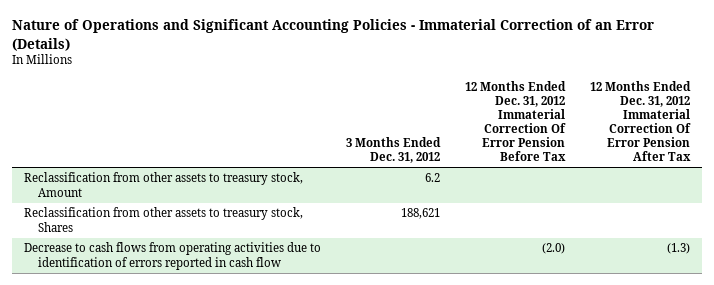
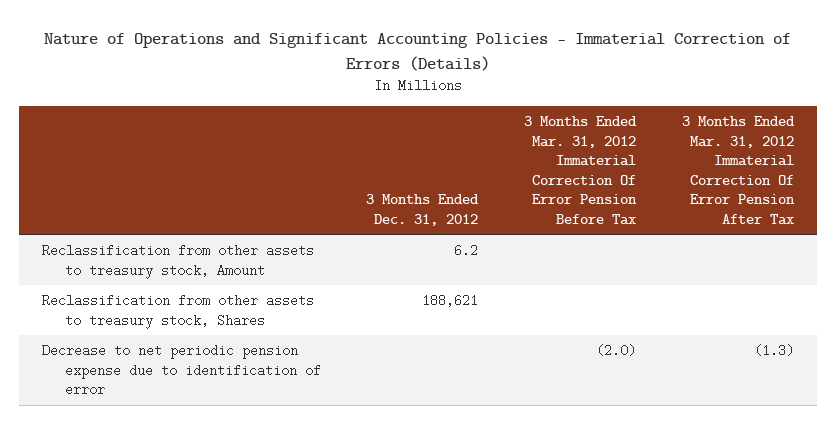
- Nature of Operations and Significant Accounting Policies - Immaterial Correction of an Error (Details)
+ Nature of Operations and Significant Accounting Policies - Immaterial Correction of Errors (Details)
- | 3 Months Ended Dec. 31, 2012 | 12 Months Ended Dec. 31, 2012 Immaterial Correction Of Error Pension Before Tax | 12 Months Ended Dec. 31, 2012 Immaterial Correction Of Error Pension After Tax
+ | 3 Months Ended Dec. 31, 2012 | 3 Months Ended Mar. 31, 2012 Immaterial Correction Of Error Pension Before Tax | 3 Months Ended Mar. 31, 2012 Immaterial Correction Of Error Pension After Tax
- Decrease to cash flows from operating activities due to identification of errors reported in cash flow | | (2.0) | (1.3)
+ Decrease to net periodic pension expense due to identification of error | | (2.0) | (1.3)

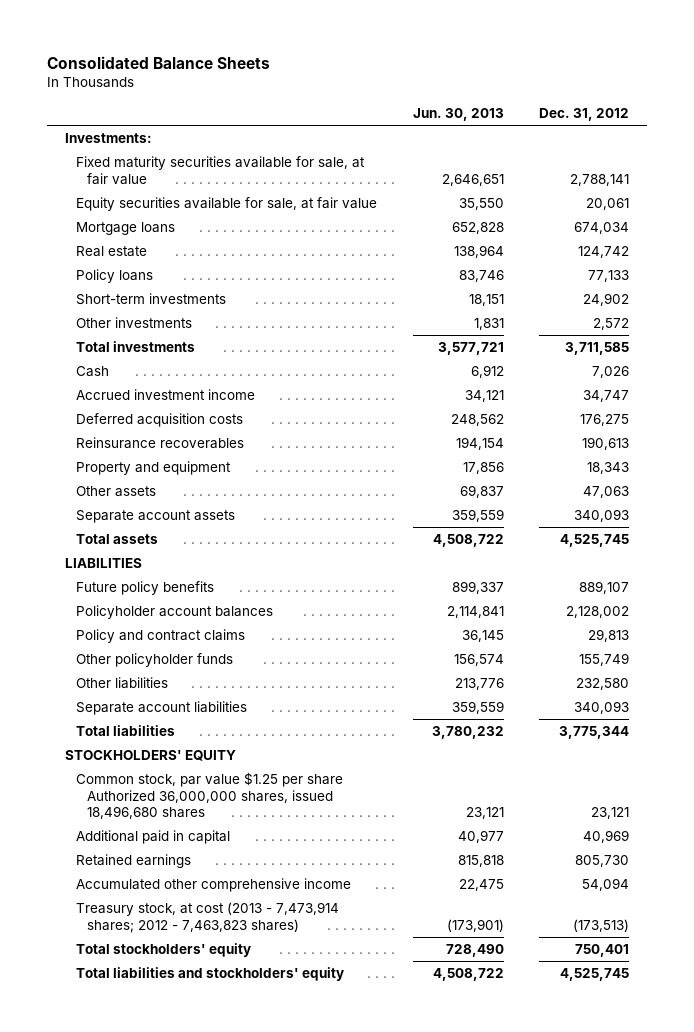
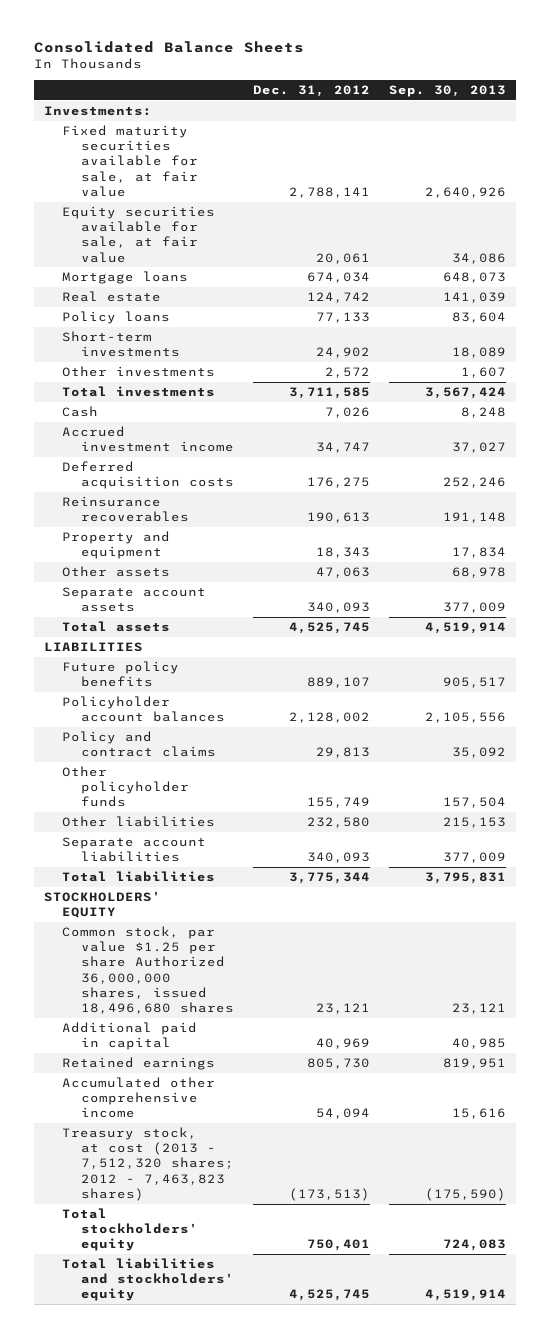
- | Jun. 30, 2013 | Dec. 31, 2012
+ | Dec. 31, 2012 | Sep. 30, 2013
- Treasury stock, at cost (2013 - 7,473,914 shares; 2012 - 7,463,823 shares) | (173,901) | (173,513)
+ Treasury stock, at cost (2013 - 7,512,320 shares; 2012 - 7,463,823 shares) | (173,513) | (175,590)

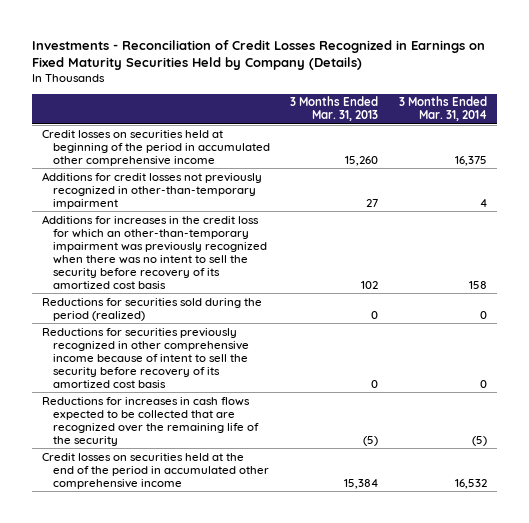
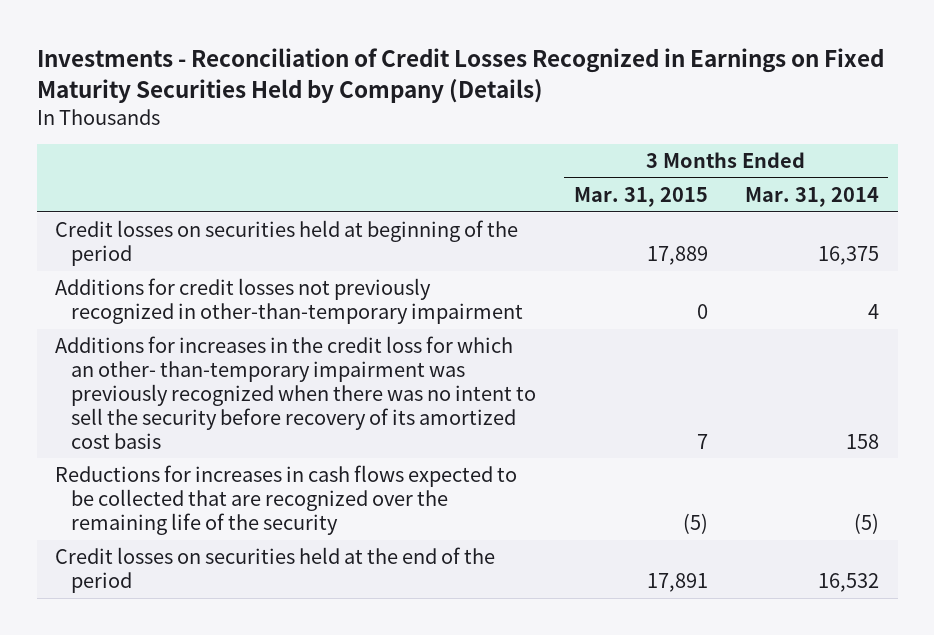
- | 3 Months Ended Mar. 31, 2013 | 3 Months Ended Mar. 31, 2014
+ | 3 Months Ended Mar. 31, 2015 | 3 Months Ended Mar. 31, 2014
- Credit losses on securities held at beginning of the period in accumulated other comprehensive income | 15,260 | 16,375
+ Credit losses on securities held at beginning of the period | 17,889 | 16,375
- Additions for increases in the credit loss for which an other-than-temporary impairment was previously recognized when there was no intent to sell the security before recovery of its amortized cost basis | 102 | 158
- Reductions for securities sold during the period (realized) | 0 | 0
- Reductions for securities previously recognized in other comprehensive income because of intent to sell the security before recovery of its amortized cost basis | 0 | 0
+ Additions for increases in the credit loss for which an other- than-temporary impairment was previously recognized when there was no intent to sell the security before recovery of its amortized cost basis | 7 | 158
- Credit losses on securities held at the end of the period in accumulated other comprehensive income | 15,384 | 16,532
+ Credit losses on securities held at the end of the period | 17,891 | 16,532

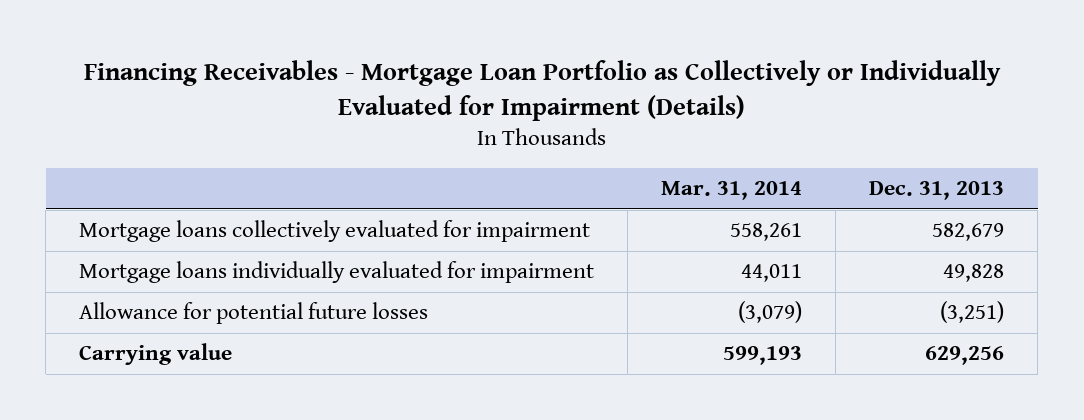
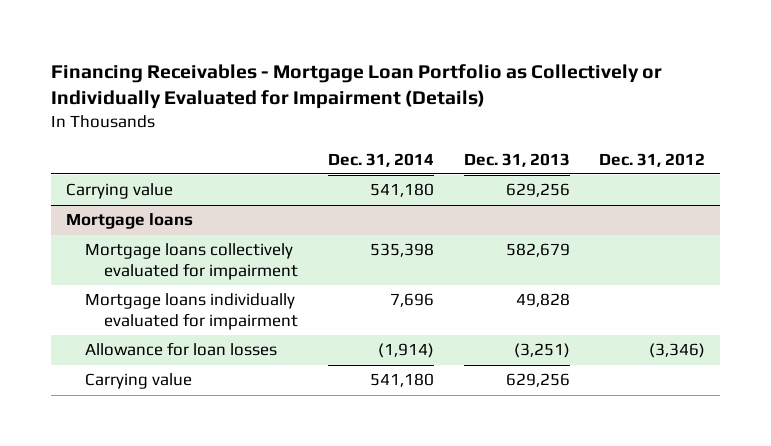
- | Mar. 31, 2014 | Dec. 31, 2013
+ | Dec. 31, 2014 | Dec. 31, 2013 | Dec. 31, 2012
+ Carrying value | 541,180 | 629,256 |
+ Mortgage loans
- Allowance for potential future losses | (3,079) | (3,251)
+ Allowance for loan losses | (1,914) | (3,251) | (3,346)

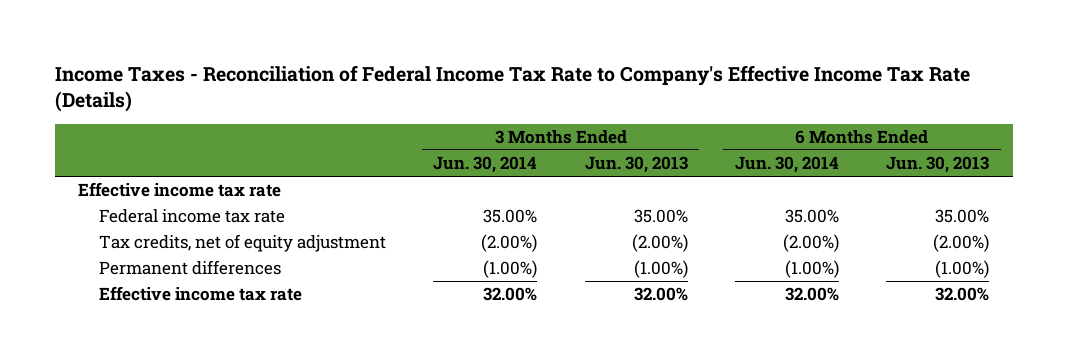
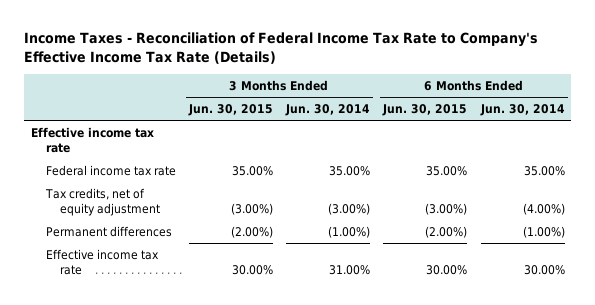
- | 3 Months Ended Jun. 30, 2014 | 3 Months Ended Jun. 30, 2013 | 6 Months Ended Jun. 30, 2014 | 6 Months Ended Jun. 30, 2013
+ | 3 Months Ended Jun. 30, 2015 | 3 Months Ended Jun. 30, 2014 | 6 Months Ended Jun. 30, 2015 | 6 Months Ended Jun. 30, 2014
- Tax credits, net of equity adjustment | (2.00%) | (2.00%) | (2.00%) | (2.00%)
+ Tax credits, net of equity adjustment | (3.00%) | (3.00%) | (3.00%) | (4.00%)
- Effective income tax rate | 32.00% | 32.00% | 32.00% | 32.00%
+ Effective income tax rate | 30.00% | 31.00% | 30.00% | 30.00%

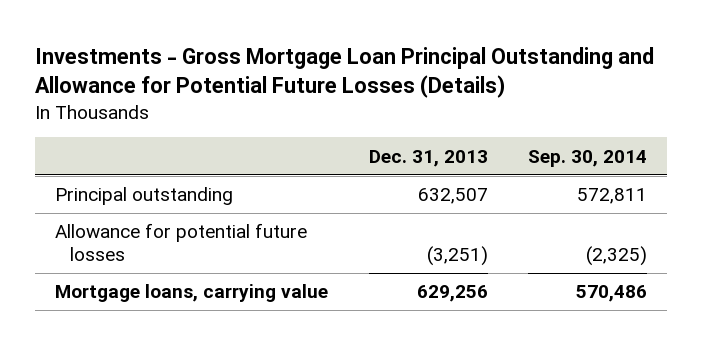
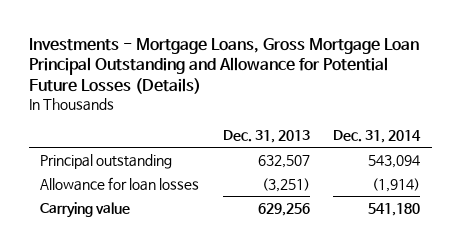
- Investments - Gross Mortgage Loan Principal Outstanding and Allowance for Potential Future Losses (Details)
+ Investments - Mortgage Loans, Gross Mortgage Loan Principal Outstanding and Allowance for Potential Future Losses (Details)
- | Dec. 31, 2013 | Sep. 30, 2014
+ | Dec. 31, 2013 | Dec. 31, 2014
- Allowance for potential future losses | (3,251) | (2,325)
- Mortgage loans, carrying value | 629,256 | 570,486
+ Allowance for loan losses | (3,251) | (1,914)
+ Carrying value | 629,256 | 541,180

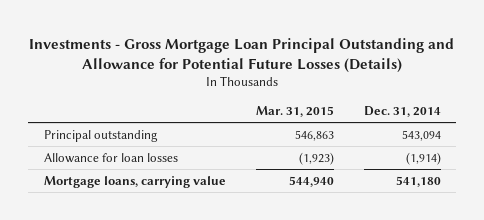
- Investments - Mortgage Loans, Gross Mortgage Loan Principal Outstanding and Allowance for Potential Future Losses (Details)
+ Investments - Gross Mortgage Loan Principal Outstanding and Allowance for Potential Future Losses (Details)
- | Dec. 31, 2013 | Dec. 31, 2014
+ | Mar. 31, 2015 | Dec. 31, 2014
- Carrying value | 629,256 | 541,180
+ Mortgage loans, carrying value | 544,940 | 541,180

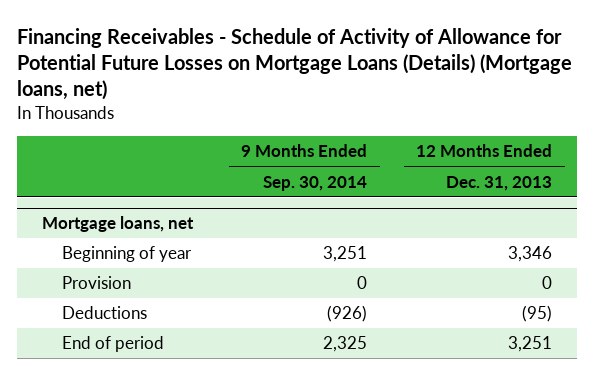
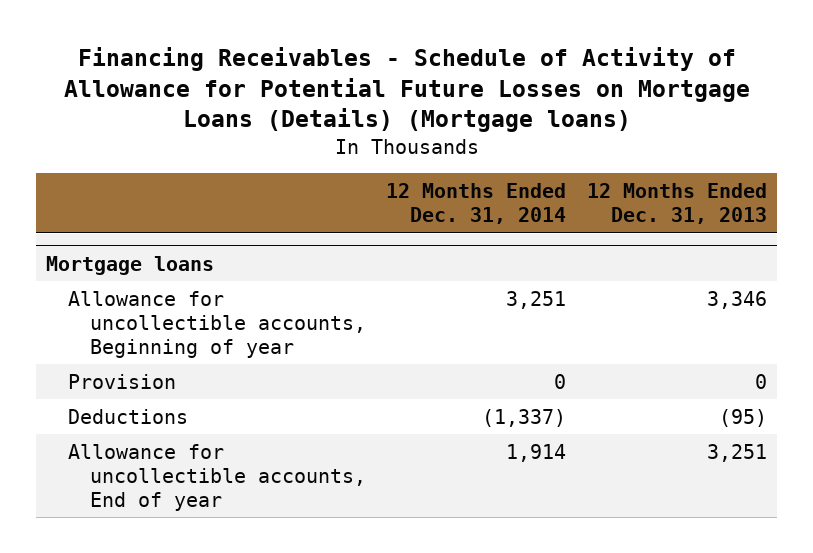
- Financing Receivables - Schedule of Activity of Allowance for Potential Future Losses on Mortgage Loans (Details) (Mortgage loans, net)
+ Financing Receivables - Schedule of Activity of Allowance for Potential Future Losses on Mortgage Loans (Details) (Mortgage loans)
- | 9 Months Ended Sep. 30, 2014 | 12 Months Ended Dec. 31, 2013
+ | 12 Months Ended Dec. 31, 2014 | 12 Months Ended Dec. 31, 2013
- Mortgage loans, net
- Beginning of year | 3,251 | 3,346
+ Mortgage loans
+ Allowance for uncollectible accounts, Beginning of year | 3,251 | 3,346
- End of period | 2,325 | 3,251
+ Allowance for uncollectible accounts, End of year | 1,914 | 3,251

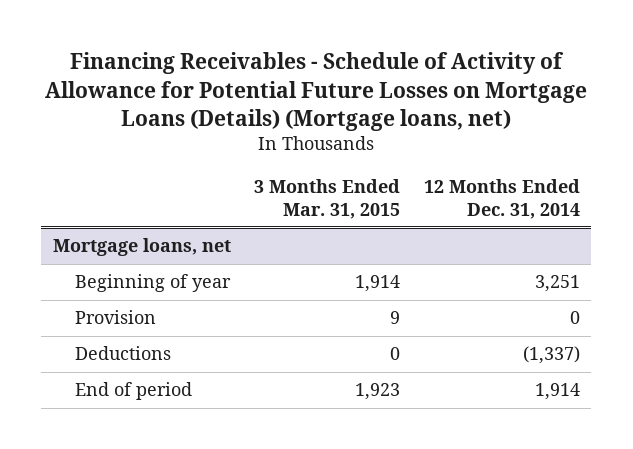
- Financing Receivables - Schedule of Activity of Allowance for Potential Future Losses on Mortgage Loans (Details) (Mortgage loans)
+ Financing Receivables - Schedule of Activity of Allowance for Potential Future Losses on Mortgage Loans (Details) (Mortgage loans, net)
- | 12 Months Ended Dec. 31, 2014 | 12 Months Ended Dec. 31, 2013
+ | 3 Months Ended Mar. 31, 2015 | 12 Months Ended Dec. 31, 2014
- Mortgage loans
- Allowance for uncollectible accounts, Beginning of year | 3,251 | 3,346
+ Mortgage loans, net
+ Beginning of year | 1,914 | 3,251
- Allowance for uncollectible accounts, End of year | 1,914 | 3,251
+ End of period | 1,923 | 1,914

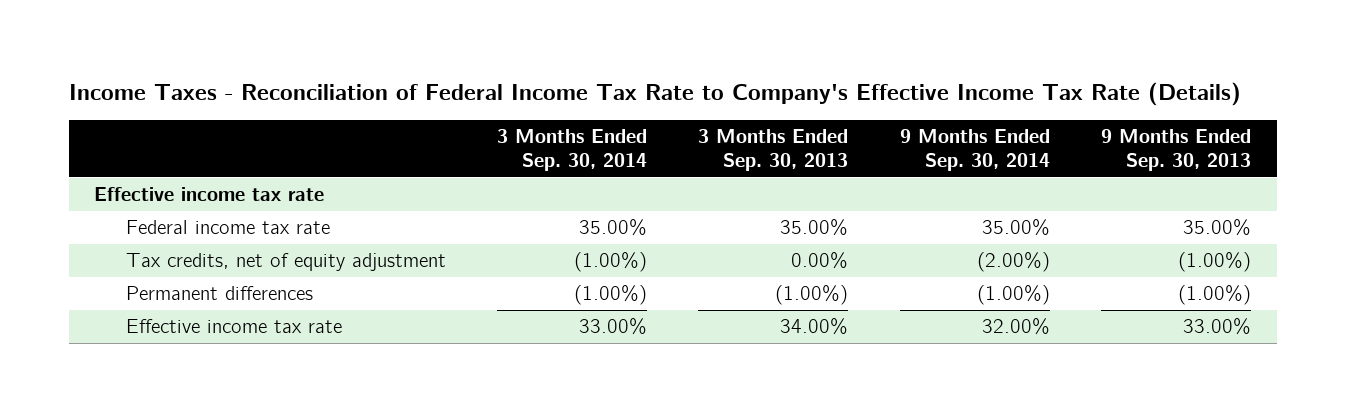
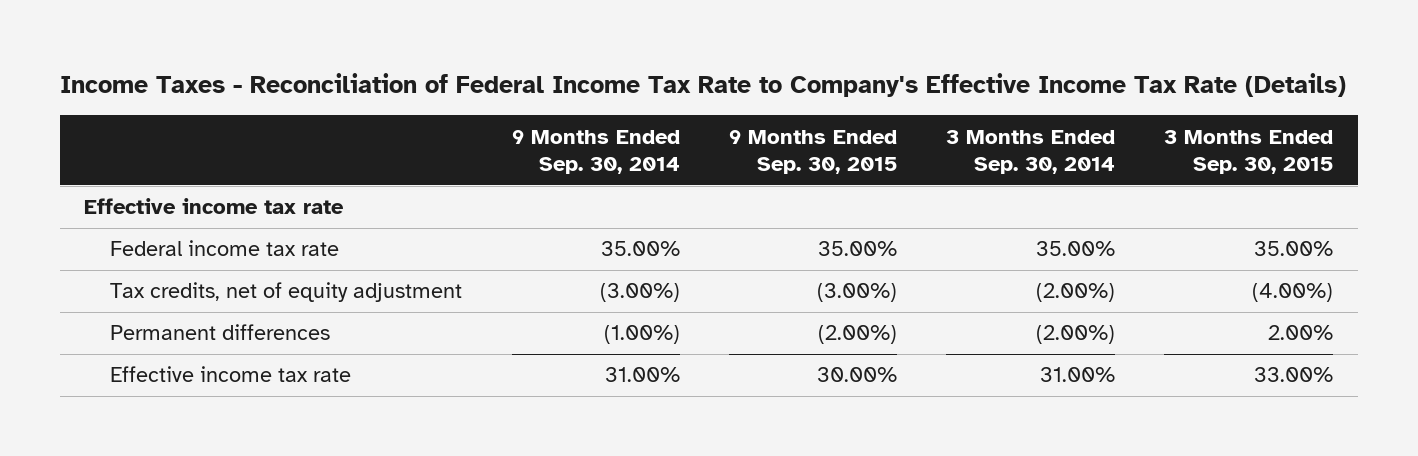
- | 3 Months Ended Sep. 30, 2014 | 3 Months Ended Sep. 30, 2013 | 9 Months Ended Sep. 30, 2014 | 9 Months Ended Sep. 30, 2013
+ | 9 Months Ended Sep. 30, 2014 | 9 Months Ended Sep. 30, 2015 | 3 Months Ended Sep. 30, 2014 | 3 Months Ended Sep. 30, 2015
- Tax credits, net of equity adjustment | (1.00%) | 0.00% | (2.00%) | (1.00%)
- Permanent differences | (1.00%) | (1.00%) | (1.00%) | (1.00%)
- Effective income tax rate | 33.00% | 34.00% | 32.00% | 33.00%
+ Tax credits, net of equity adjustment | (3.00%) | (3.00%) | (2.00%) | (4.00%)
+ Permanent differences | (1.00%) | (2.00%) | (2.00%) | 2.00%
+ Effective income tax rate | 31.00% | 30.00% | 31.00% | 33.00%

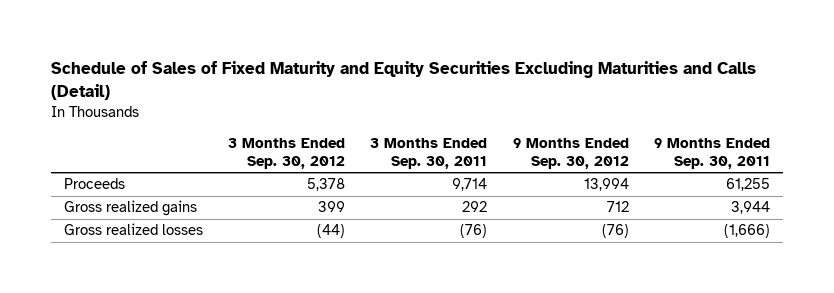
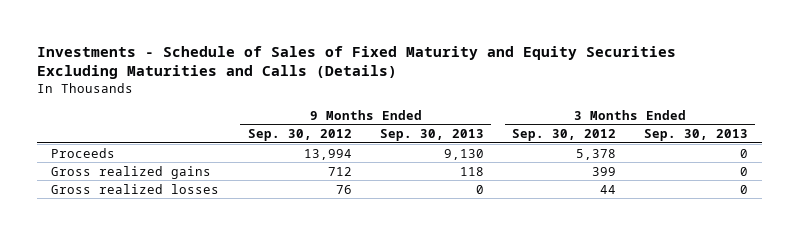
- Schedule of Sales of Fixed Maturity and Equity Securities Excluding Maturities and Calls (Detail)
+ Investments - Schedule of Sales of Fixed Maturity and Equity Securities Excluding Maturities and Calls (Details)
- | 3 Months Ended Sep. 30, 2012 | 3 Months Ended Sep. 30, 2011 | 9 Months Ended Sep. 30, 2012 | 9 Months Ended Sep. 30, 2011
+ | 9 Months Ended Sep. 30, 2012 | 9 Months Ended Sep. 30, 2013 | 3 Months Ended Sep. 30, 2012 | 3 Months Ended Sep. 30, 2013
- Gross realized losses | (44) | (76) | (76) | (1,666)
+ Gross realized losses | 76 | 0 | 44 | 0

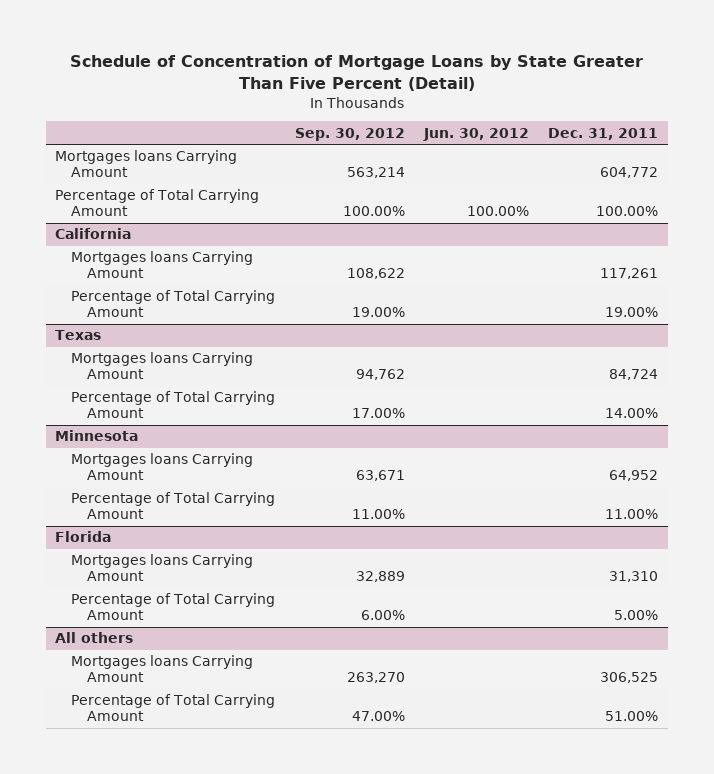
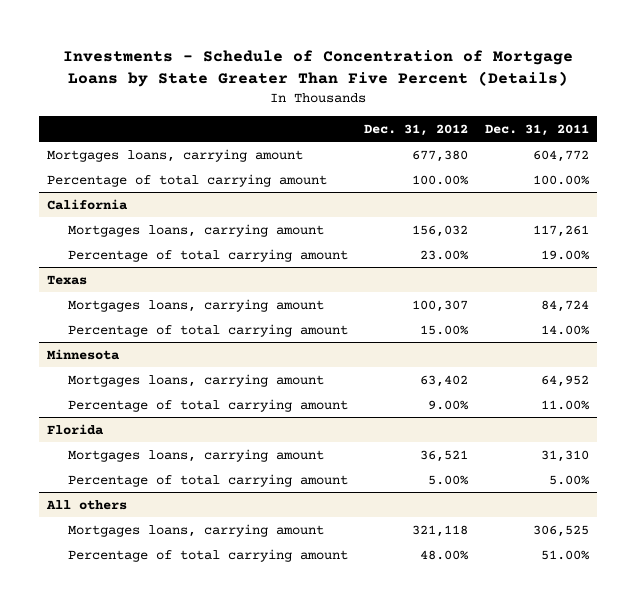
- Schedule of Concentration of Mortgage Loans by State Greater Than Five Percent (Detail)
+ Investments - Schedule of Concentration of Mortgage Loans by State Greater Than Five Percent (Details)
- | Sep. 30, 2012 | Jun. 30, 2012 | Dec. 31, 2011
+ | Dec. 31, 2012 | Dec. 31, 2011
- Mortgages loans Carrying Amount | 563,214 | | 604,772
- Percentage of Total Carrying Amount | 100.00% | 100.00% | 100.00%
+ Mortgages loans, carrying amount | 677,380 | 604,772
+ Percentage of total carrying amount | 100.00% | 100.00%
@ California
- Mortgages loans Carrying Amount | 108,622 | | 117,261
- Percentage of Total Carrying Amount | 19.00% | | 19.00%
+ Mortgages loans, carrying amount | 156,032 | 117,261
+ Percentage of total carrying amount | 23.00% | 19.00%
@ Texas
- Mortgages loans Carrying Amount | 94,762 | | 84,724
- Percentage of Total Carrying Amount | 17.00% | | 14.00%
+ Mortgages loans, carrying amount | 100,307 | 84,724
+ Percentage of total carrying amount | 15.00% | 14.00%
@ Minnesota
- Mortgages loans Carrying Amount | 63,671 | | 64,952
- Percentage of Total Carrying Amount | 11.00% | | 11.00%
+ Mortgages loans, carrying amount | 63,402 | 64,952
+ Percentage of total carrying amount | 9.00% | 11.00%
@ Florida
- Mortgages loans Carrying Amount | 32,889 | | 31,310
- Percentage of Total Carrying Amount | 6.00% | | 5.00%
+ Mortgages loans, carrying amount | 36,521 | 31,310
+ Percentage of total carrying amount | 5.00% | 5.00%
@ All others
- Mortgages loans Carrying Amount | 263,270 | | 306,525
- Percentage of Total Carrying Amount | 47.00% | | 51.00%
+ Mortgages loans, carrying amount | 321,118 | 306,525
+ Percentage of total carrying amount | 48.00% | 51.00%

